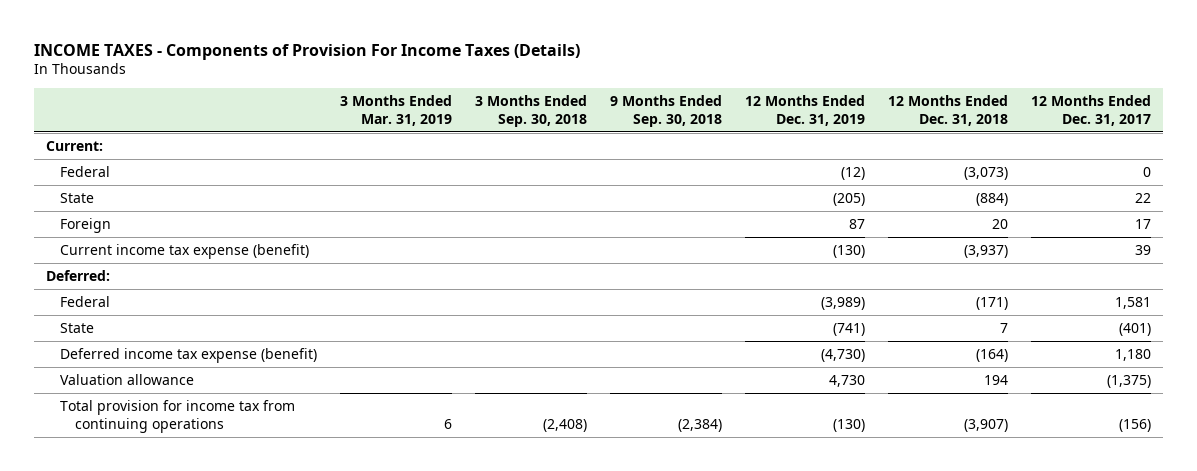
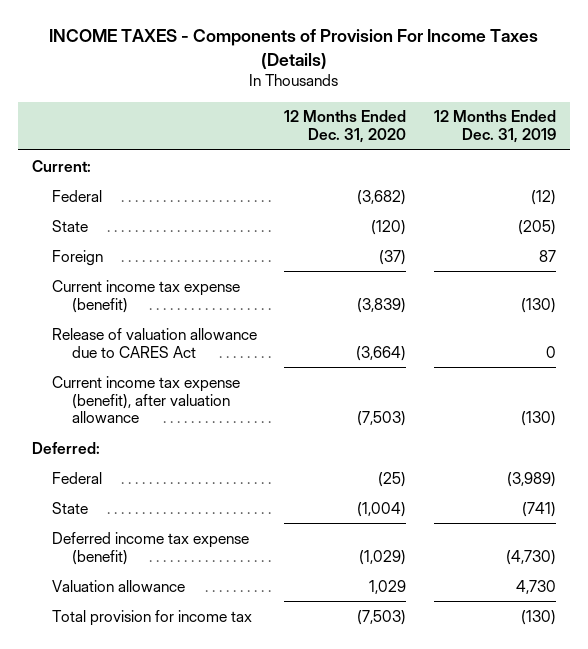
- | 3 Months Ended Mar. 31, 2019 | 3 Months Ended Sep. 30, 2018 | 9 Months Ended Sep. 30, 2018 | 12 Months Ended Dec. 31, 2019 | 12 Months Ended Dec. 31, 2018 | 12 Months Ended Dec. 31, 2017
+ | 12 Months Ended Dec. 31, 2020 | 12 Months Ended Dec. 31, 2019
+ Release of valuation allowance due to CARES Act | (3,664) | 0
+ Current income tax expense (benefit), after valuation allowance | (7,503) | (130)
- Total provision for income tax from continuing operations | 6 | (2,408) | (2,384) | (130) | (3,907) | (156)
+ Total provision for income tax | (7,503) | (130)

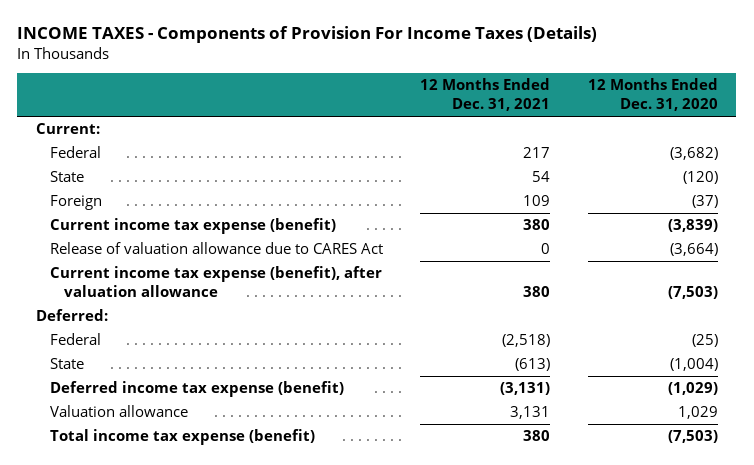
- | 12 Months Ended Dec. 31, 2020 | 12 Months Ended Dec. 31, 2019
+ | 12 Months Ended Dec. 31, 2021 | 12 Months Ended Dec. 31, 2020
- Total provision for income tax | (7,503) | (130)
+ Total income tax expense (benefit) | 380 | (7,503)

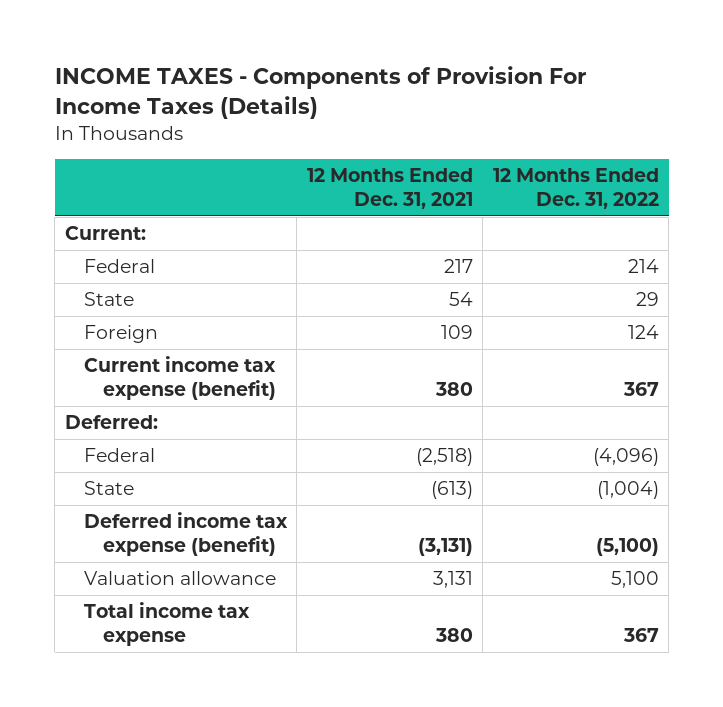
- | 12 Months Ended Dec. 31, 2021 | 12 Months Ended Dec. 31, 2020
+ | 12 Months Ended Dec. 31, 2021 | 12 Months Ended Dec. 31, 2022
- Release of valuation allowance due to CARES Act | 0 | (3,664)
- Current income tax expense (benefit), after valuation allowance | 380 | (7,503)
- Total income tax expense (benefit) | 380 | (7,503)
+ Total income tax expense | 380 | 367

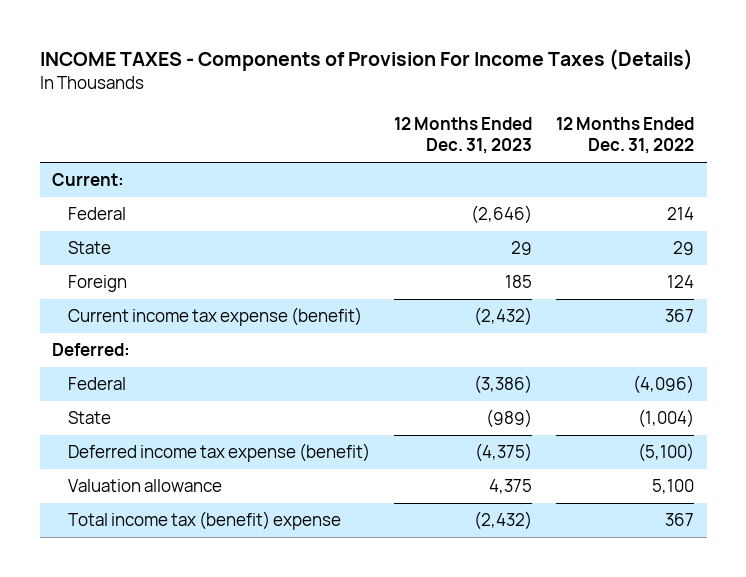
- | 12 Months Ended Dec. 31, 2021 | 12 Months Ended Dec. 31, 2022
+ | 12 Months Ended Dec. 31, 2023 | 12 Months Ended Dec. 31, 2022
- Total income tax expense | 380 | 367
+ Total income tax (benefit) expense | (2,432) | 367

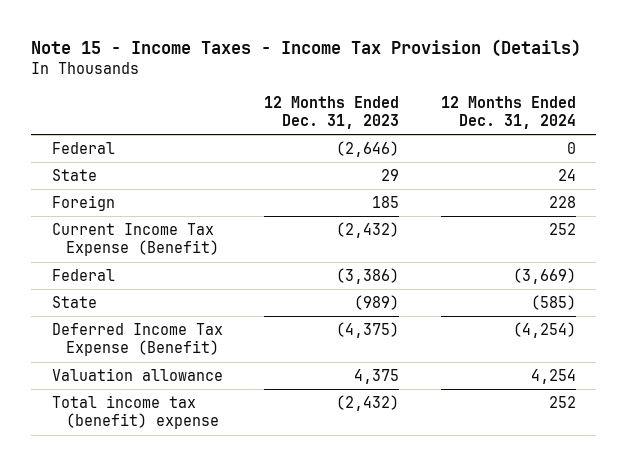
- INCOME TAXES - Components of Provision For Income Taxes (Details)
+ Note 15 - Income Taxes - Income Tax Provision (Details)
- | 12 Months Ended Dec. 31, 2023 | 12 Months Ended Dec. 31, 2022
+ | 12 Months Ended Dec. 31, 2023 | 12 Months Ended Dec. 31, 2024
- Current:
- Current income tax expense (benefit) | (2,432) | 367
- Deferred:
+ Current Income Tax Expense (Benefit) | (2,432) | 252
- Deferred income tax expense (benefit) | (4,375) | (5,100)
+ Deferred Income Tax Expense (Benefit) | (4,375) | (4,254)

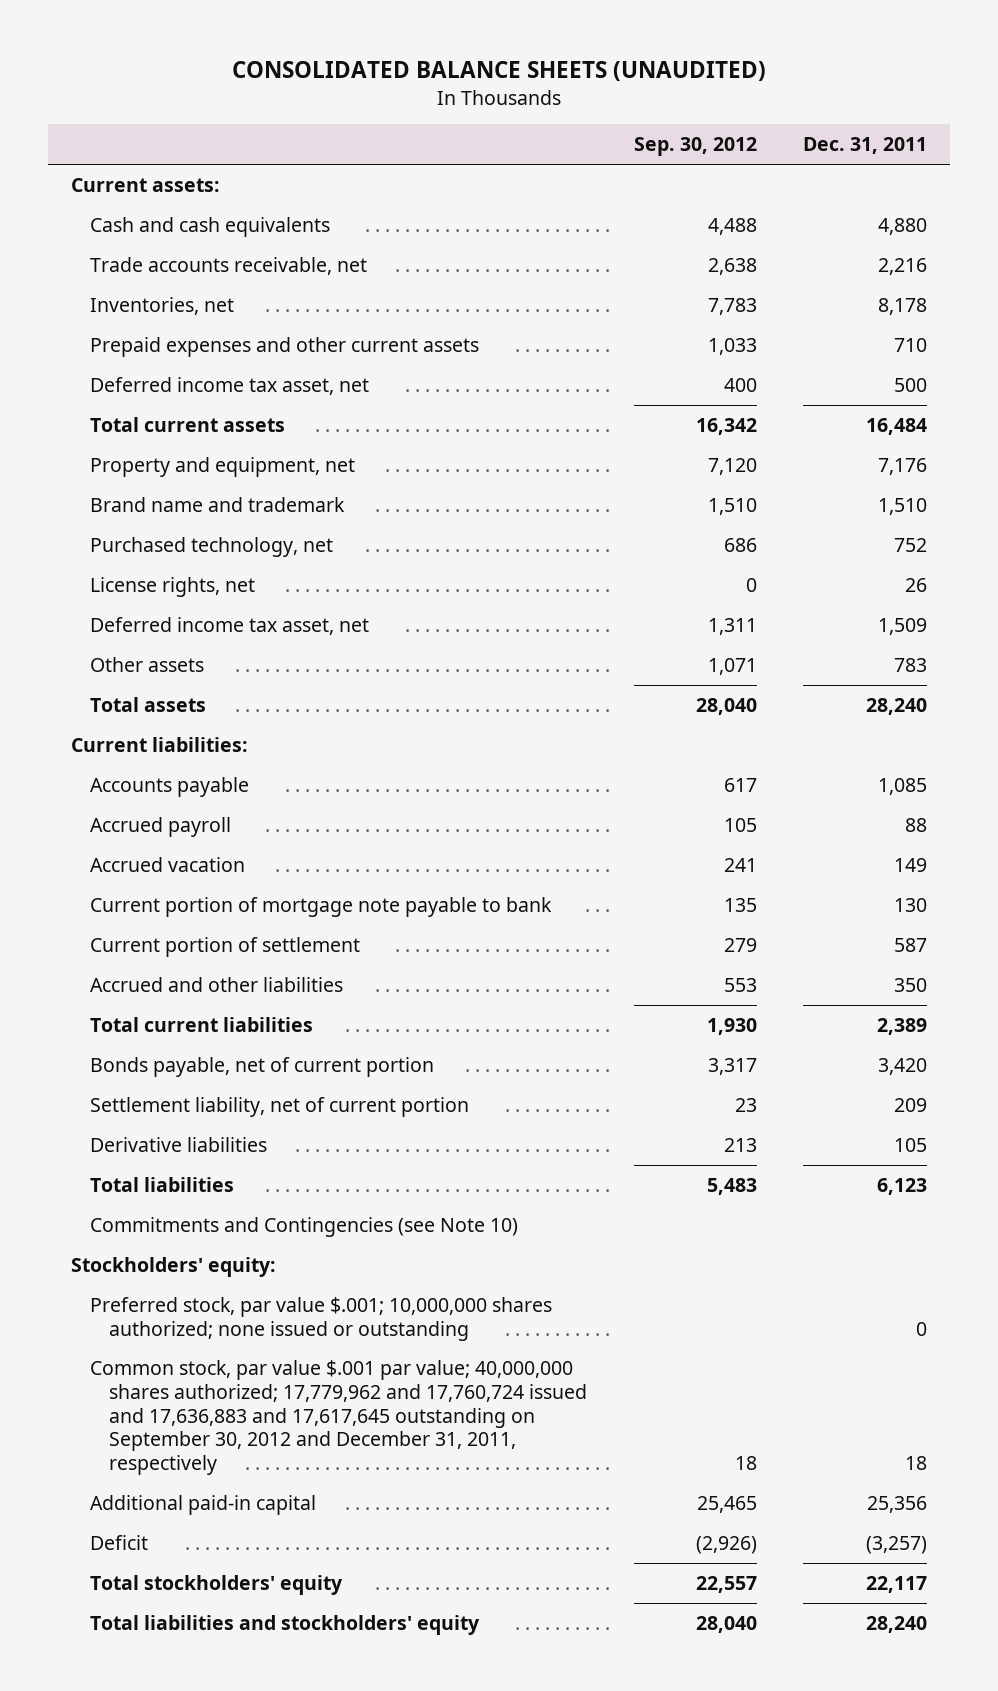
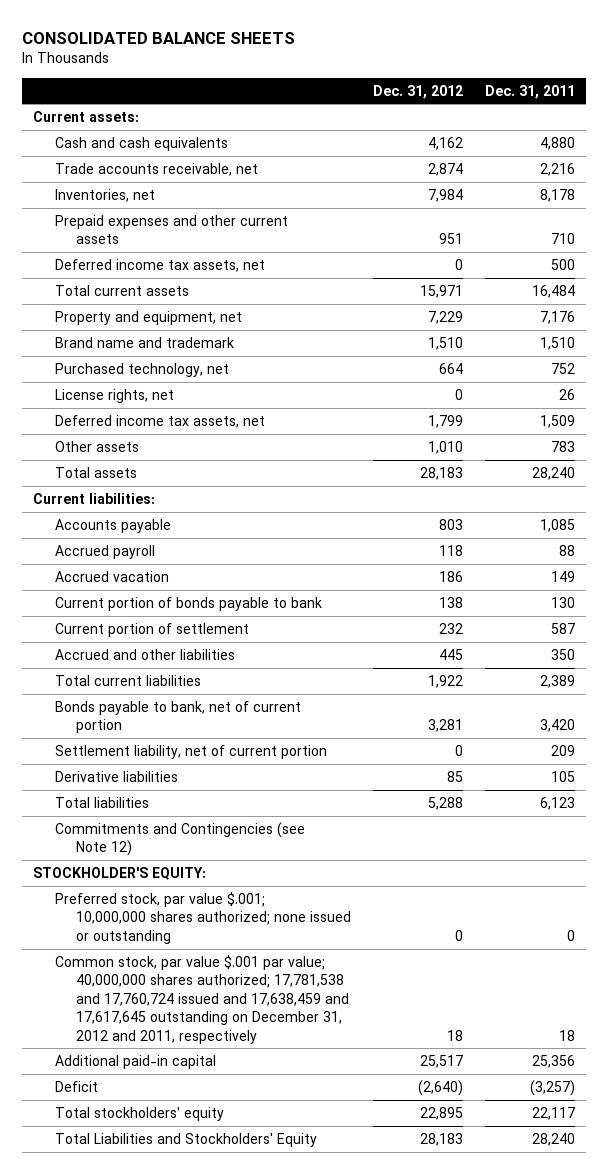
- CONSOLIDATED BALANCE SHEETS (UNAUDITED)
+ CONSOLIDATED BALANCE SHEETS
- | Sep. 30, 2012 | Dec. 31, 2011
+ | Dec. 31, 2012 | Dec. 31, 2011
- Deferred income tax asset, net | 400 | 500
+ Deferred income tax assets, net | 0 | 500
- Deferred income tax asset, net | 1,311 | 1,509
+ Deferred income tax assets, net | 1,799 | 1,509
- Current portion of mortgage note payable to bank | 135 | 130
+ Current portion of bonds payable to bank | 138 | 130
- Bonds payable, net of current portion | 3,317 | 3,420
+ Bonds payable to bank, net of current portion | 3,281 | 3,420
- Commitments and Contingencies (see Note 10)
- Stockholders' equity:
+ Commitments and Contingencies (see Note 12)
+ STOCKHOLDER'S EQUITY:
- Common stock, par value $.001 par value; 40,000,000 shares authorized; 17,779,962 and 17,760,724 issued and 17,636,883 and 17,617,645 outstanding on September 30, 2012 and December 31, 2011, respectively | 18 | 18
+ Common stock, par value $.001 par value; 40,000,000 shares authorized; 17,781,538 and 17,760,724 issued and 17,638,459 and 17,617,645 outstanding on December 31, 2012 and 2011, respectively | 18 | 18
- Total liabilities and stockholders' equity | 28,040 | 28,240
+ Total Liabilities and Stockholders' Equity | 28,183 | 28,240

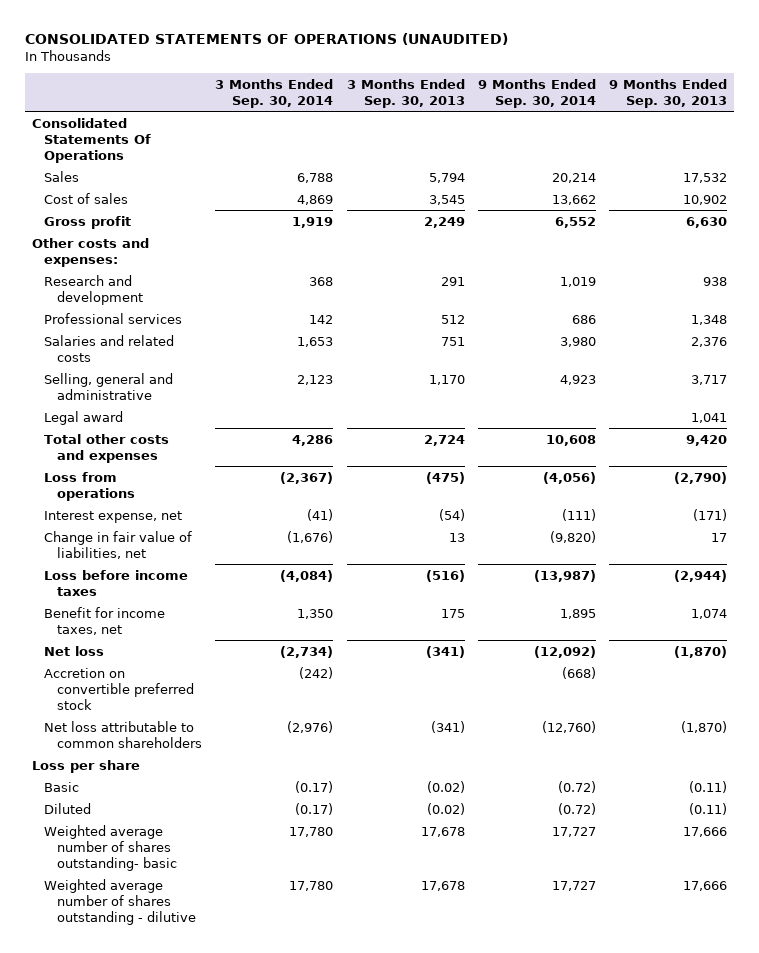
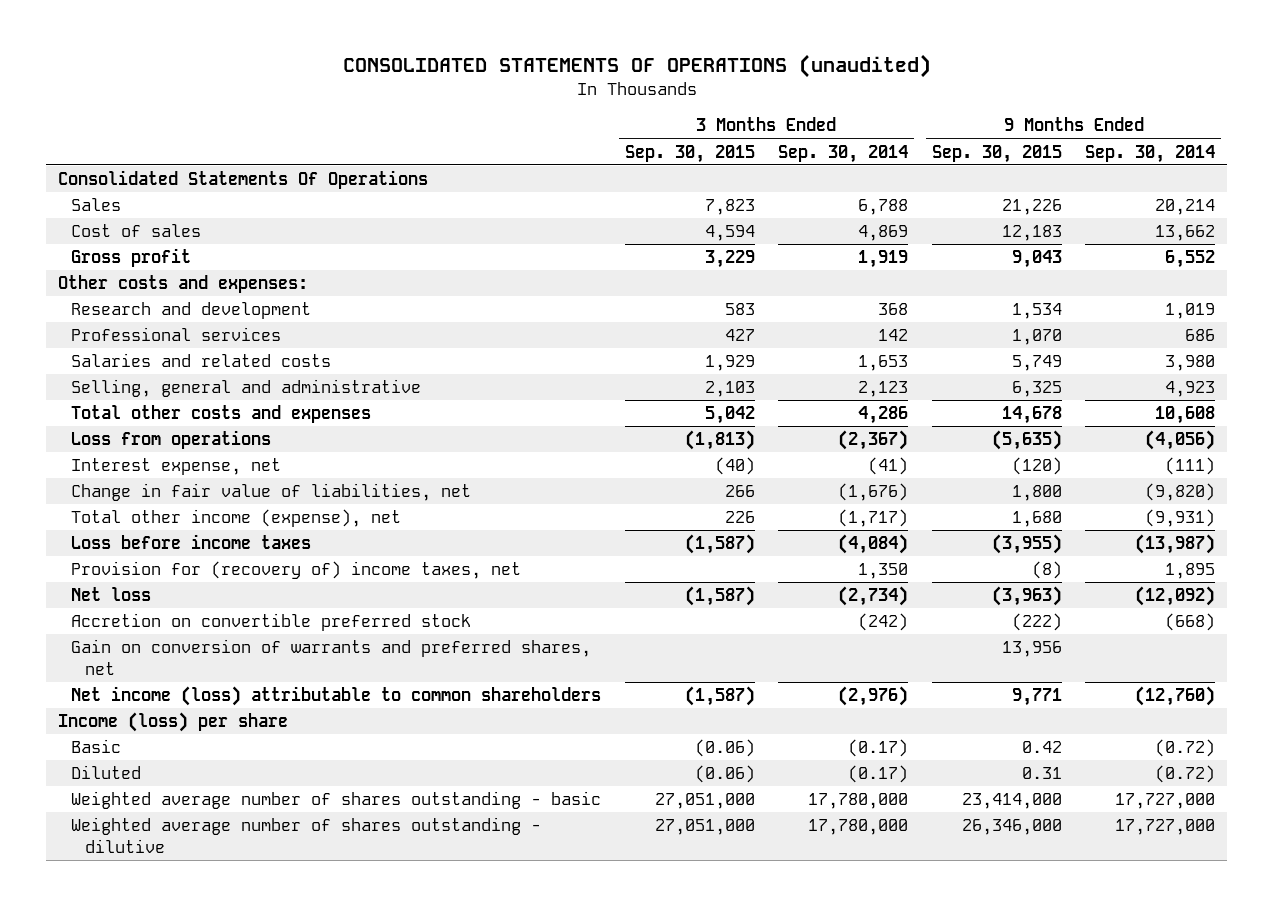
- CONSOLIDATED STATEMENTS OF OPERATIONS (UNAUDITED)
+ CONSOLIDATED STATEMENTS OF OPERATIONS (unaudited)
- | 3 Months Ended Sep. 30, 2014 | 3 Months Ended Sep. 30, 2013 | 9 Months Ended Sep. 30, 2014 | 9 Months Ended Sep. 30, 2013
+ | 3 Months Ended Sep. 30, 2015 | 3 Months Ended Sep. 30, 2014 | 9 Months Ended Sep. 30, 2015 | 9 Months Ended Sep. 30, 2014
- Legal award | | | | 1,041
+ Total other income (expense), net | 226 | (1,717) | 1,680 | (9,931)
- Benefit for income taxes, net | 1,350 | 175 | 1,895 | 1,074
+ Provision for (recovery of) income taxes, net | | 1,350 | (8) | 1,895
- Net loss attributable to common shareholders | (2,976) | (341) | (12,760) | (1,870)
- Loss per share
+ Gain on conversion of warrants and preferred shares, net | | | 13,956 |
+ Net income (loss) attributable to common shareholders | (1,587) | (2,976) | 9,771 | (12,760)
+ Income (loss) per share
- Weighted average number of shares outstanding- basic | 17,780 | 17,678 | 17,727 | 17,666
- Weighted average number of shares outstanding - dilutive | 17,780 | 17,678 | 17,727 | 17,666
+ Weighted average number of shares outstanding - basic | 27,051,000 | 17,780,000 | 23,414,000 | 17,727,000
+ Weighted average number of shares outstanding - dilutive | 27,051,000 | 17,780,000 | 26,346,000 | 17,727,000

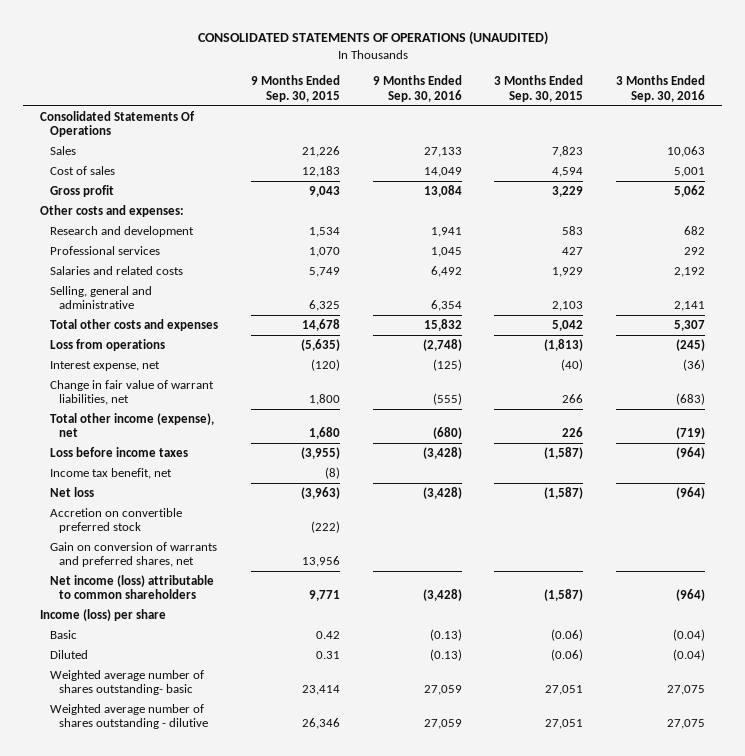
- CONSOLIDATED STATEMENTS OF OPERATIONS (unaudited)
+ CONSOLIDATED STATEMENTS OF OPERATIONS (UNAUDITED)
- | 3 Months Ended Sep. 30, 2015 | 3 Months Ended Sep. 30, 2014 | 9 Months Ended Sep. 30, 2015 | 9 Months Ended Sep. 30, 2014
+ | 9 Months Ended Sep. 30, 2015 | 9 Months Ended Sep. 30, 2016 | 3 Months Ended Sep. 30, 2015 | 3 Months Ended Sep. 30, 2016
- Change in fair value of liabilities, net | 266 | (1,676) | 1,800 | (9,820)
+ Change in fair value of warrant liabilities, net | 1,800 | (555) | 266 | (683)
- Provision for (recovery of) income taxes, net | | 1,350 | (8) | 1,895
+ Income tax benefit, net | (8) | | |
- Weighted average number of shares outstanding - basic | 27,051,000 | 17,780,000 | 23,414,000 | 17,727,000
- Weighted average number of shares outstanding - dilutive | 27,051,000 | 17,780,000 | 26,346,000 | 17,727,000
+ Weighted average number of shares outstanding- basic | 23,414 | 27,059 | 27,051 | 27,075
+ Weighted average number of shares outstanding - dilutive | 26,346 | 27,059 | 27,051 | 27,075

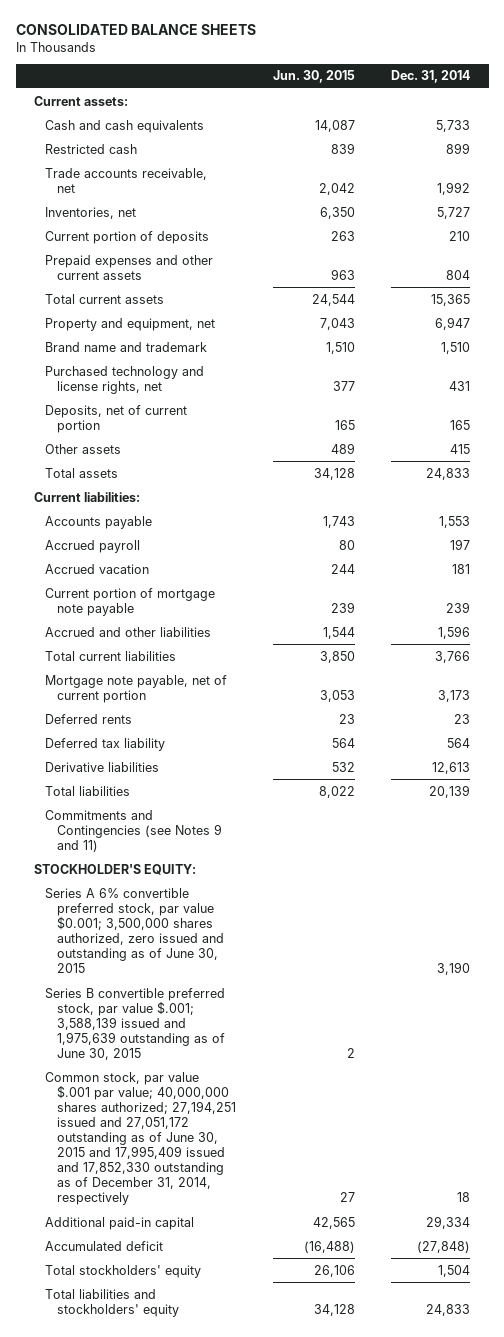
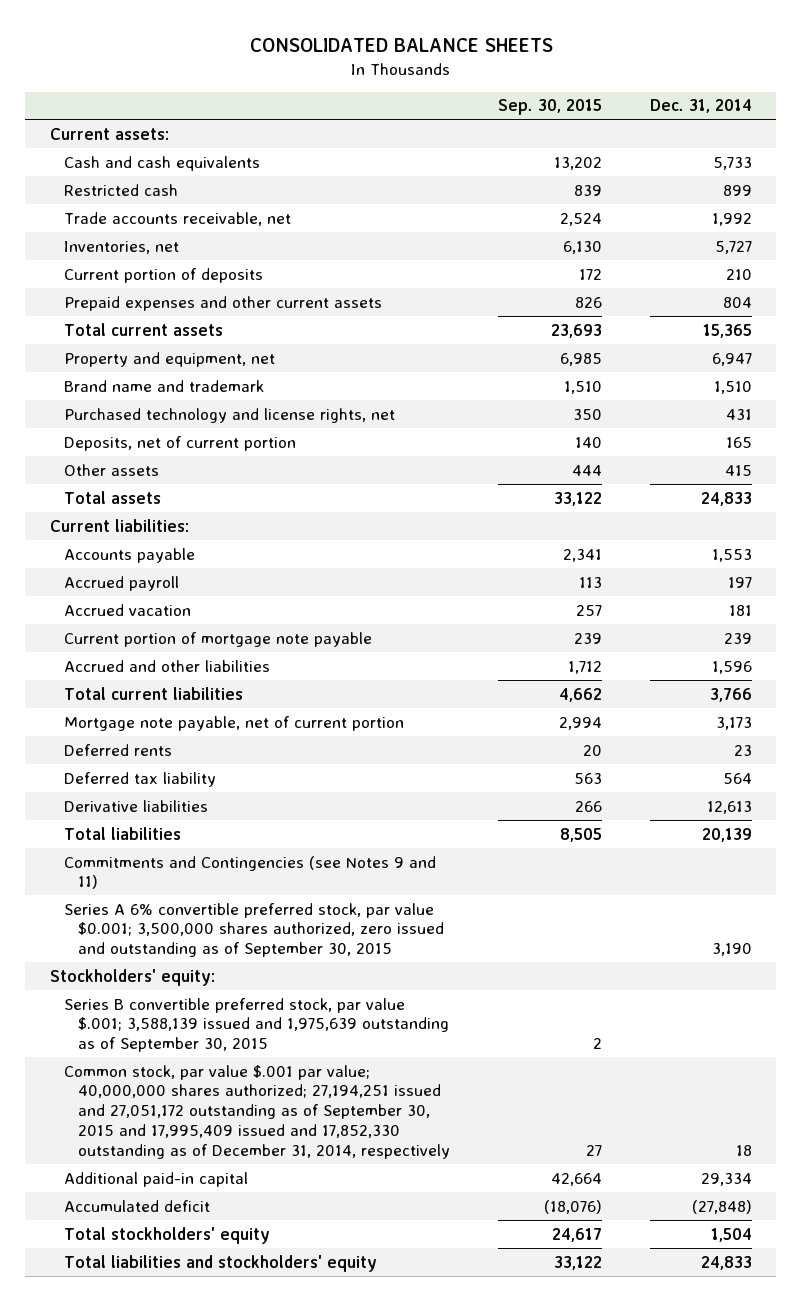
- | Jun. 30, 2015 | Dec. 31, 2014
+ | Sep. 30, 2015 | Dec. 31, 2014
- STOCKHOLDER'S EQUITY:
- Series A 6% convertible preferred stock, par value $0.001; 3,500,000 shares authorized, zero issued and outstanding as of June 30, 2015 | | 3,190
- Series B convertible preferred stock, par value $.001; 3,588,139 issued and 1,975,639 outstanding as of June 30, 2015 | 2 |
- Common stock, par value $.001 par value; 40,000,000 shares authorized; 27,194,251 issued and 27,051,172 outstanding as of June 30, 2015 and 17,995,409 issued and 17,852,330 outstanding as of December 31, 2014, respectively | 27 | 18
+ Series A 6% convertible preferred stock, par value $0.001; 3,500,000 shares authorized, zero issued and outstanding as of September 30, 2015 | | 3,190
+ Stockholders' equity:
+ Series B convertible preferred stock, par value $.001; 3,588,139 issued and 1,975,639 outstanding as of September 30, 2015 | 2 |
+ Common stock, par value $.001 par value; 40,000,000 shares authorized; 27,194,251 issued and 27,051,172 outstanding as of September 30, 2015 and 17,995,409 issued and 17,852,330 outstanding as of December 31, 2014, respectively | 27 | 18

